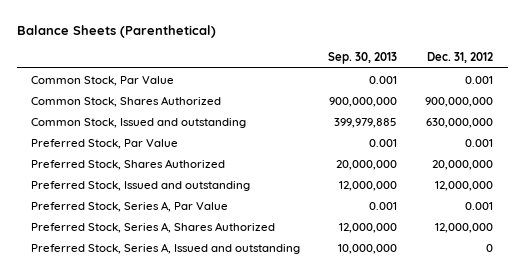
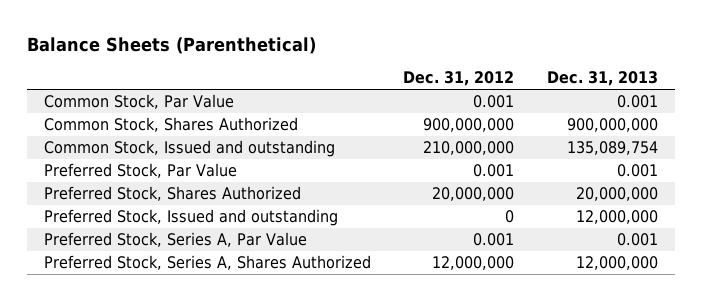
- | Sep. 30, 2013 | Dec. 31, 2012
+ | Dec. 31, 2012 | Dec. 31, 2013
- Common Stock, Issued and outstanding | 399,979,885 | 630,000,000
+ Common Stock, Issued and outstanding | 210,000,000 | 135,089,754
- Preferred Stock, Issued and outstanding | 12,000,000 | 12,000,000
+ Preferred Stock, Issued and outstanding | 0 | 12,000,000
- Preferred Stock, Series A, Issued and outstanding | 10,000,000 | 0

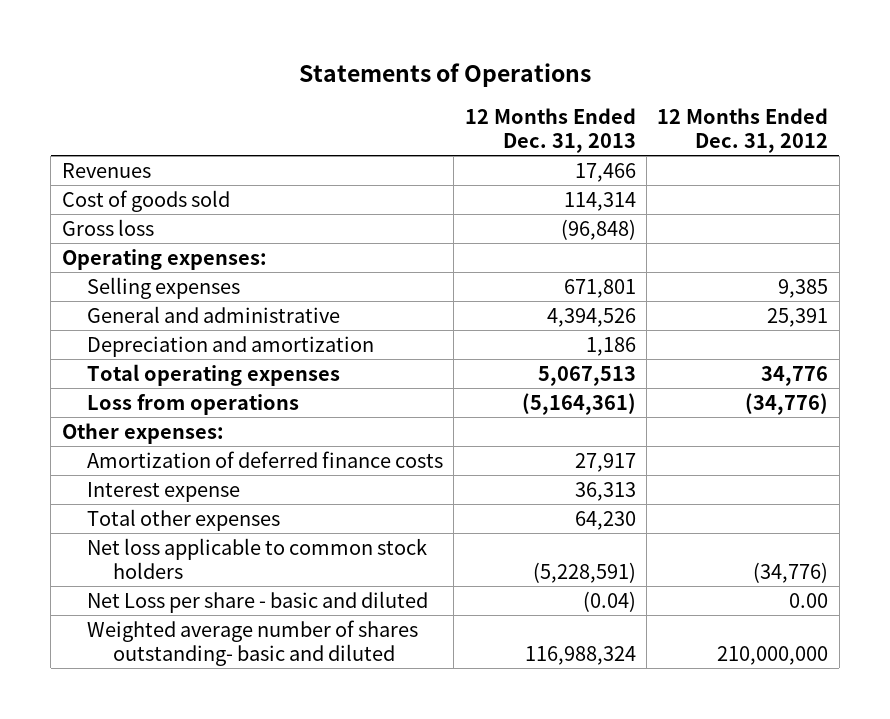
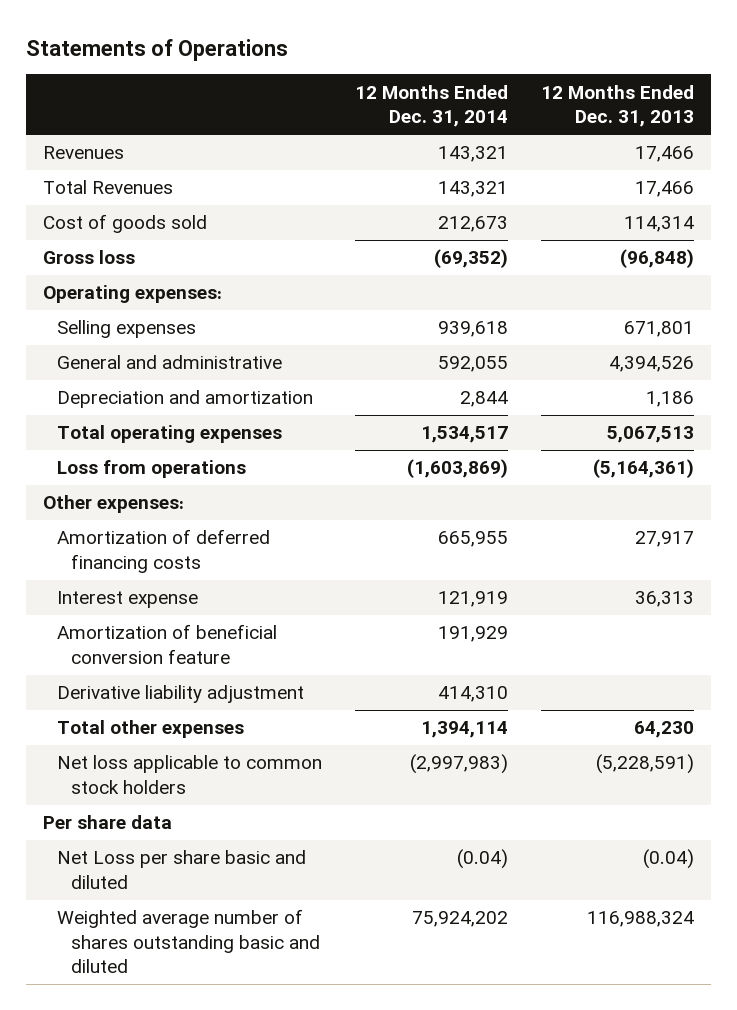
- | 12 Months Ended Dec. 31, 2013 | 12 Months Ended Dec. 31, 2012
+ | 12 Months Ended Dec. 31, 2014 | 12 Months Ended Dec. 31, 2013
+ Total Revenues | 143,321 | 17,466
- Amortization of deferred finance costs | 27,917 |
+ Amortization of deferred financing costs | 665,955 | 27,917
+ Amortization of beneficial conversion feature | 191,929 |
+ Derivative liability adjustment | 414,310 |
- Net Loss per share - basic and diluted | (0.04) | 0.00
- Weighted average number of shares outstanding- basic and diluted | 116,988,324 | 210,000,000
+ Per share data
+ Net Loss per share basic and diluted | (0.04) | (0.04)
+ Weighted average number of shares outstanding basic and diluted | 75,924,202 | 116,988,324

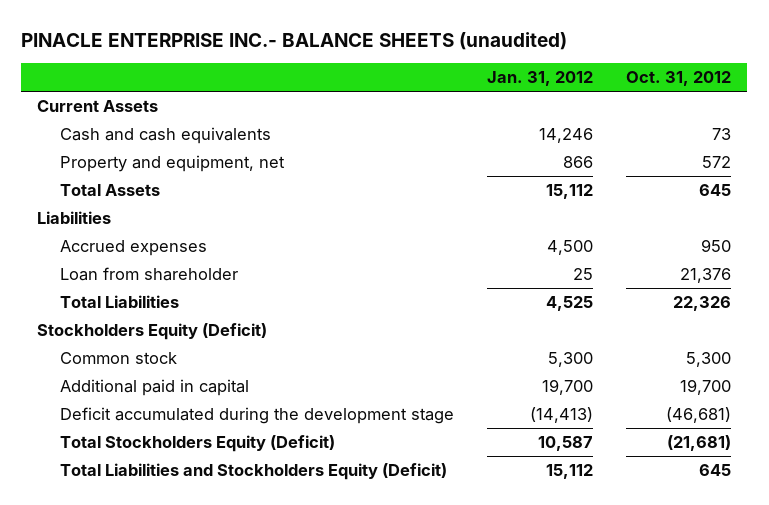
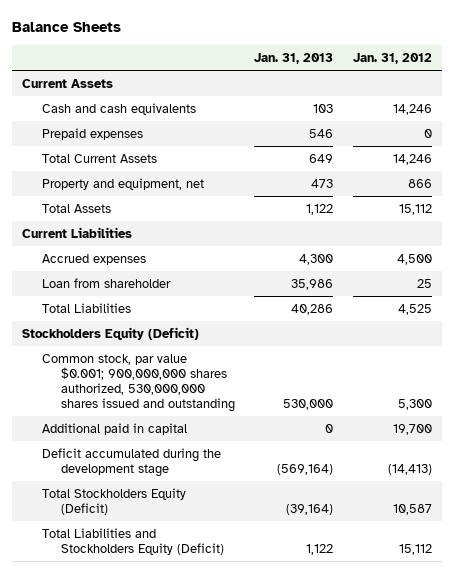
- PINACLE ENTERPRISE INC.- BALANCE SHEETS (unaudited)
+ Balance Sheets
- | Jan. 31, 2012 | Oct. 31, 2012
+ | Jan. 31, 2013 | Jan. 31, 2012
+ Prepaid expenses | 546 | 0
+ Total Current Assets | 649 | 14,246
- Liabilities
+ Current Liabilities
- Common stock | 5,300 | 5,300
+ Common stock, par value $0.001; 900,000,000 shares authorized, 530,000,000 shares issued and outstanding | 530,000 | 5,300

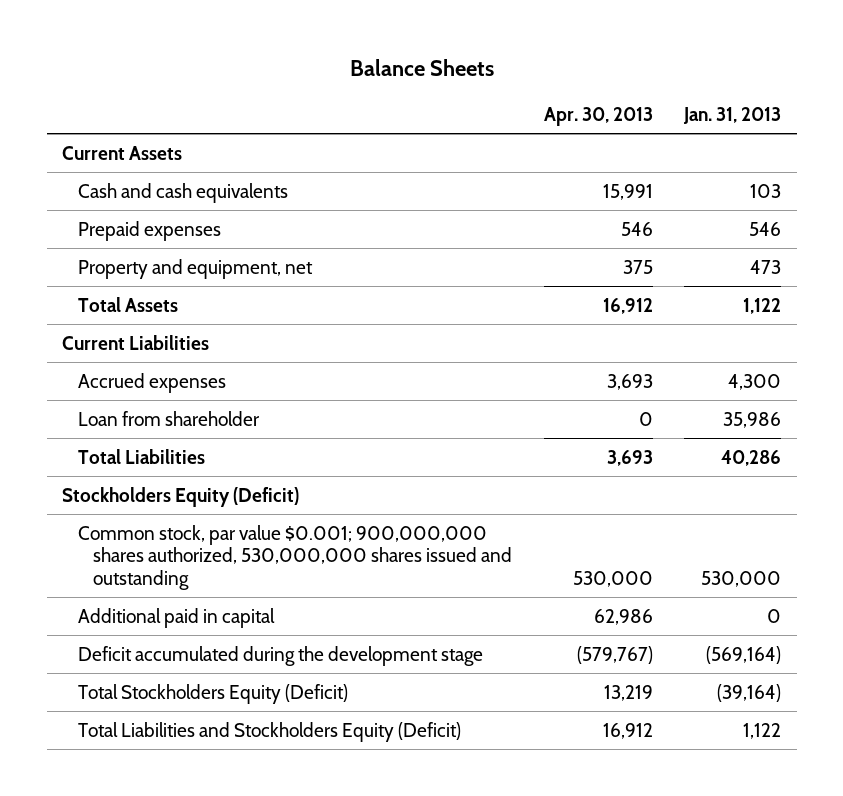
- | Jan. 31, 2013 | Jan. 31, 2012
+ | Apr. 30, 2013 | Jan. 31, 2013
- Total Current Assets | 649 | 14,246

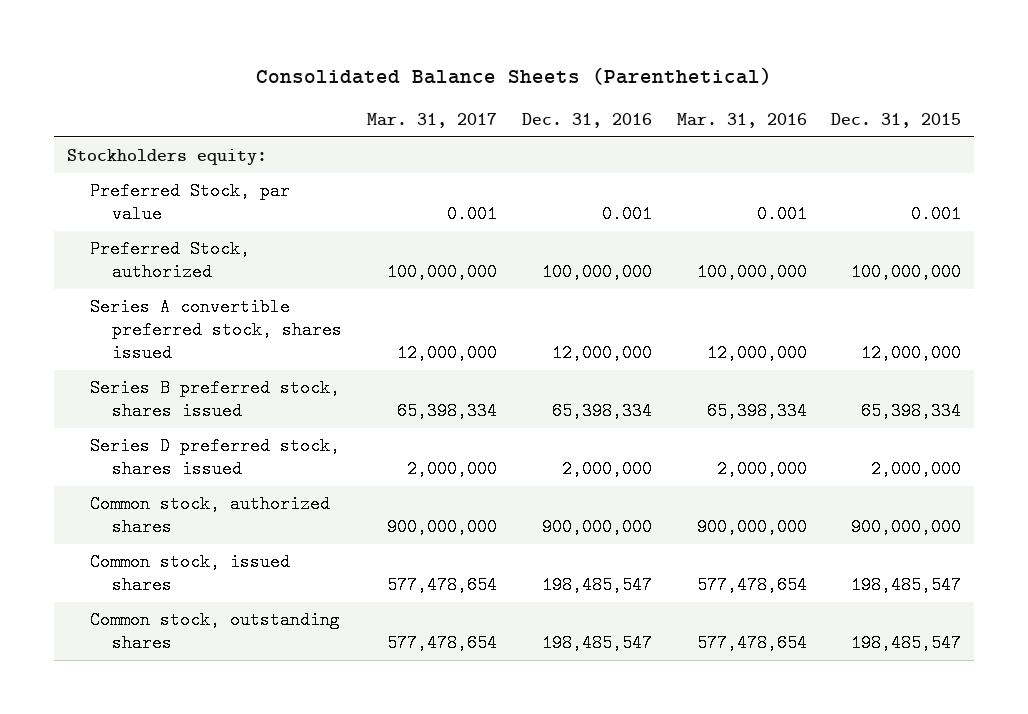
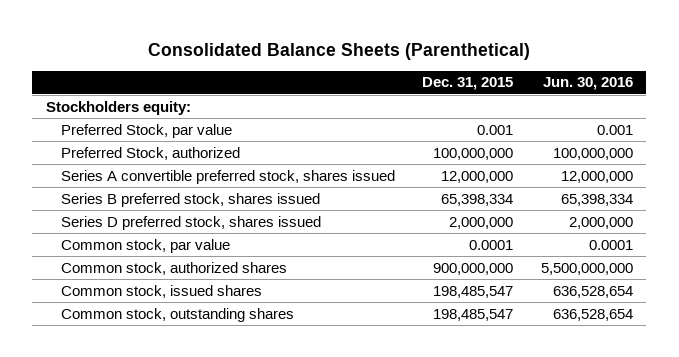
- | Mar. 31, 2017 | Dec. 31, 2016 | Mar. 31, 2016 | Dec. 31, 2015
+ | Dec. 31, 2015 | Jun. 30, 2016
+ Common stock, par value | 0.0001 | 0.0001

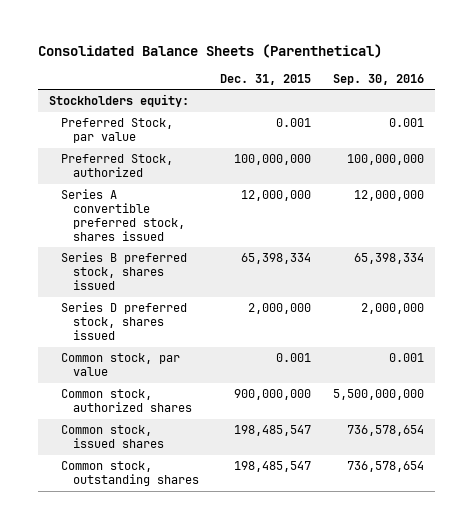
- | Dec. 31, 2015 | Jun. 30, 2016
+ | Dec. 31, 2015 | Sep. 30, 2016
- Common stock, par value | 0.0001 | 0.0001
+ Common stock, par value | 0.001 | 0.001

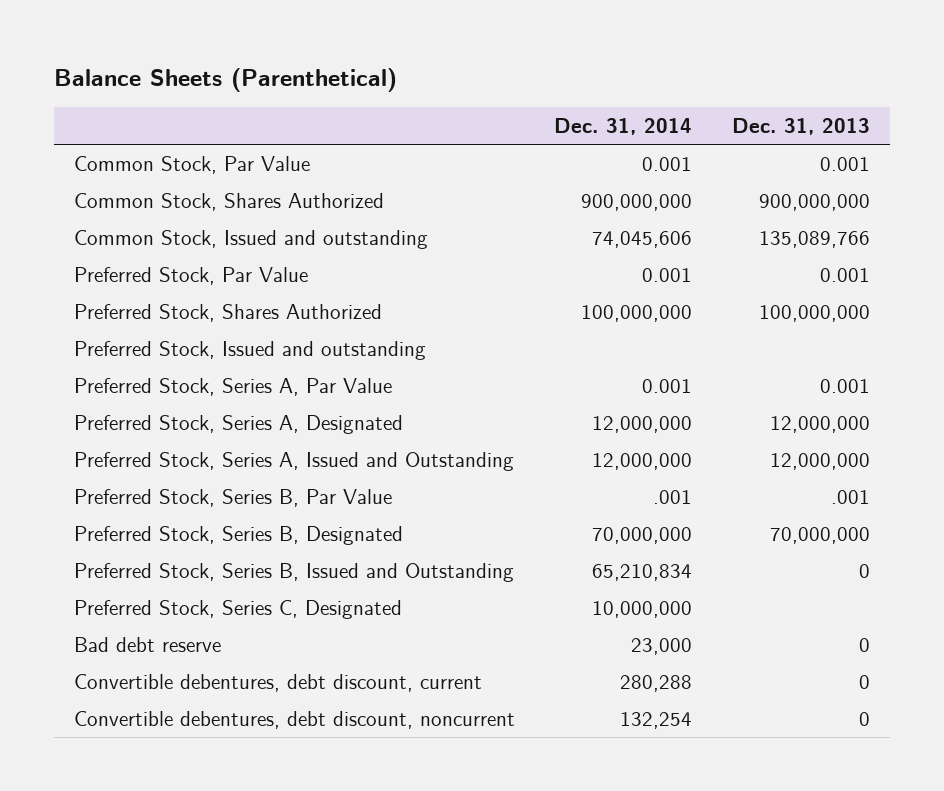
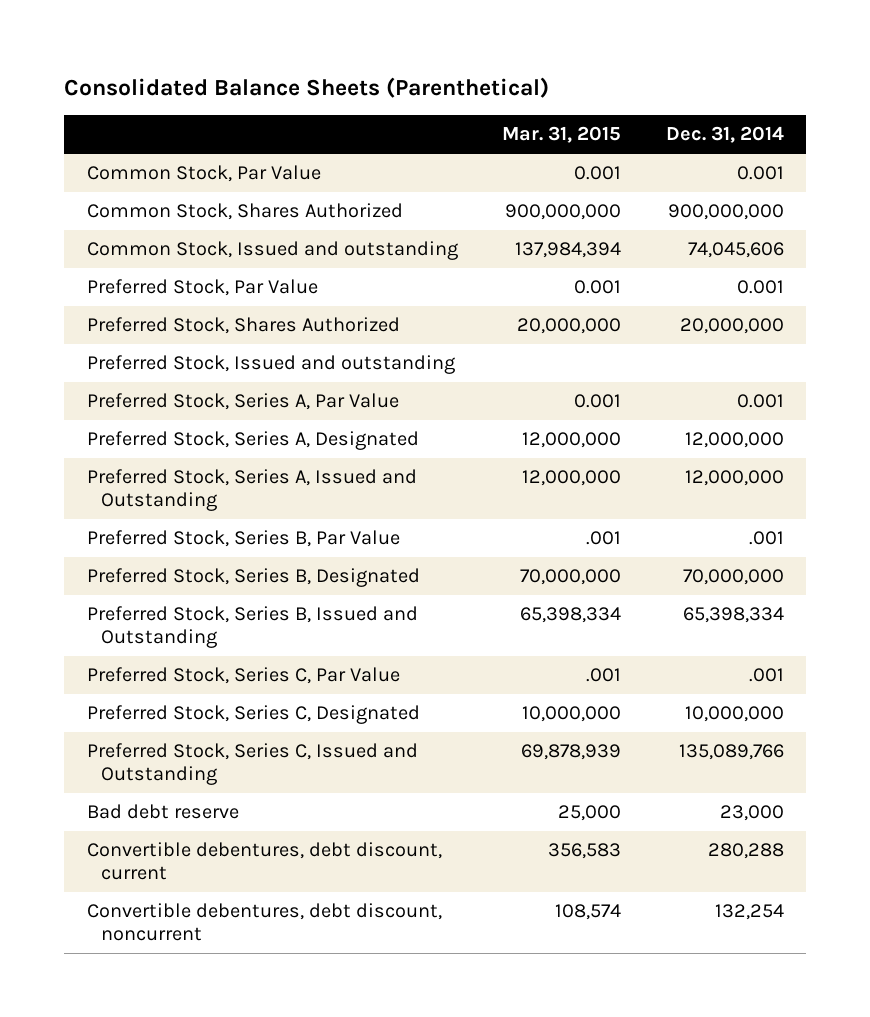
- Balance Sheets (Parenthetical)
+ Consolidated Balance Sheets (Parenthetical)
- | Dec. 31, 2014 | Dec. 31, 2013
+ | Mar. 31, 2015 | Dec. 31, 2014
- Preferred Stock, Shares Authorized | 100,000,000 | 100,000,000
+ Preferred Stock, Shares Authorized | 20,000,000 | 20,000,000
- Preferred Stock, Series B, Issued and Outstanding | 65,210,834 | 0
+ Preferred Stock, Series B, Issued and Outstanding | 65,398,334 | 65,398,334
+ Preferred Stock, Series C, Par Value | .001 | .001
+ Preferred Stock, Series C, Issued and Outstanding | 69,878,939 | 135,089,766

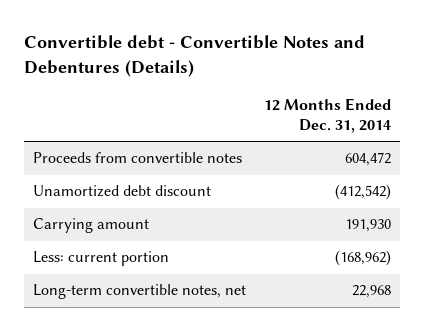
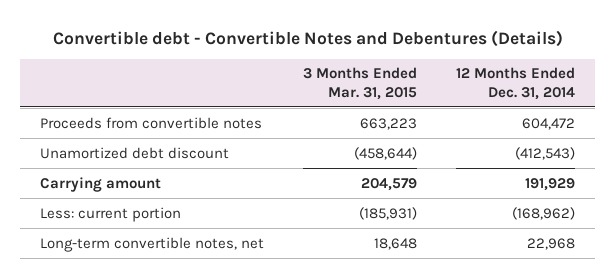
- | 12 Months Ended Dec. 31, 2014
+ | 3 Months Ended Mar. 31, 2015 | 12 Months Ended Dec. 31, 2014
- Unamortized debt discount | (412,542)
- Carrying amount | 191,930
+ Unamortized debt discount | (458,644) | (412,543)
+ Carrying amount | 204,579 | 191,929

